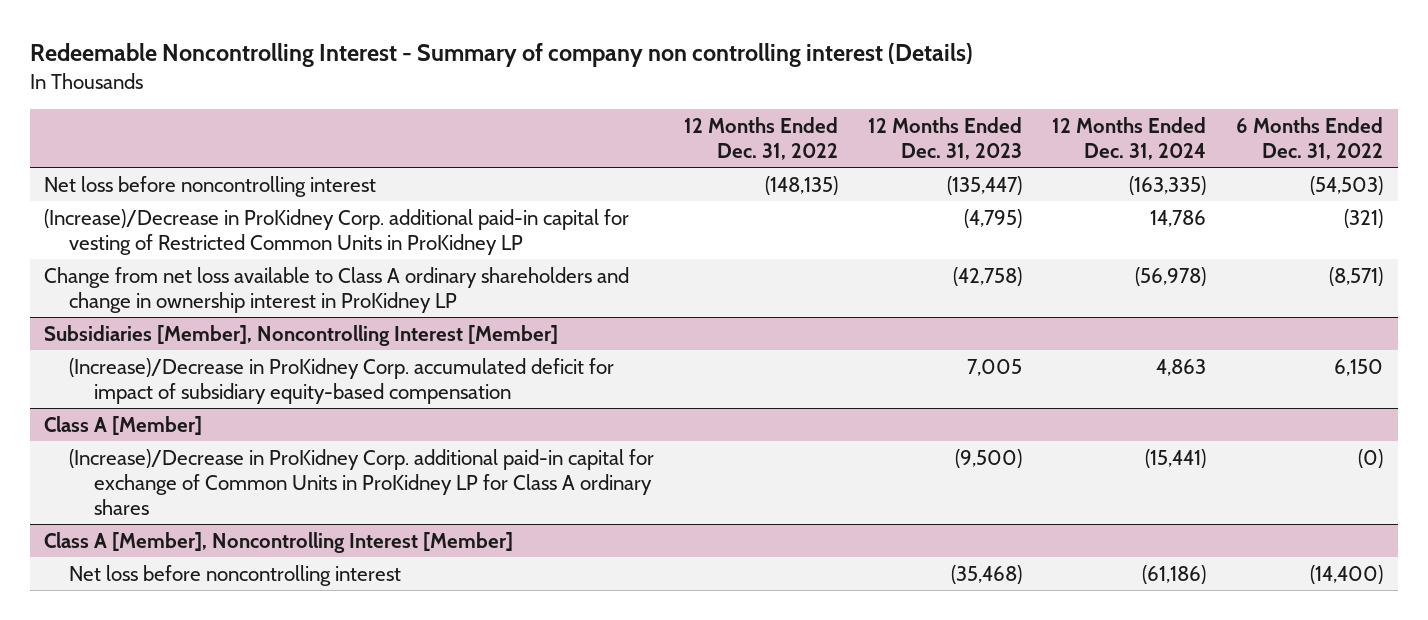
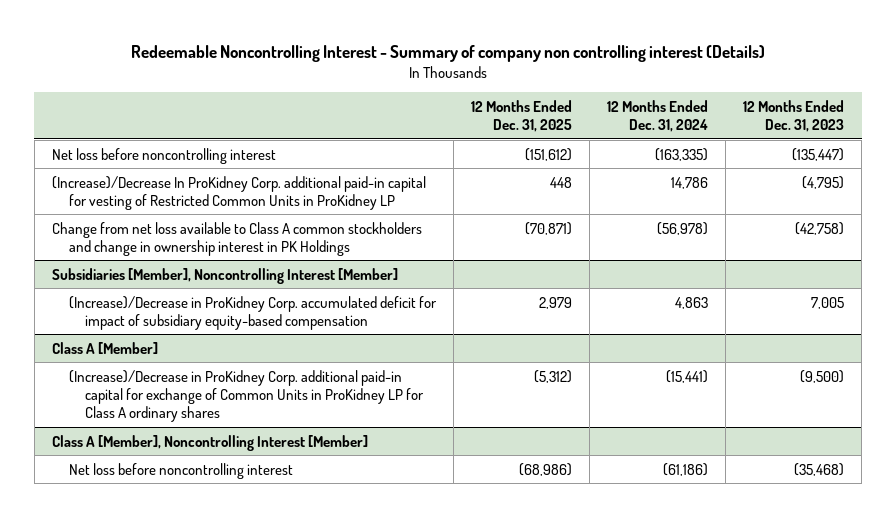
- | 12 Months Ended Dec. 31, 2022 | 12 Months Ended Dec. 31, 2023 | 12 Months Ended Dec. 31, 2024 | 6 Months Ended Dec. 31, 2022
+ | 12 Months Ended Dec. 31, 2025 | 12 Months Ended Dec. 31, 2024 | 12 Months Ended Dec. 31, 2023
- (Increase)/Decrease in ProKidney Corp. additional paid-in capital for vesting of Restricted Common Units in ProKidney LP | | (4,795) | 14,786 | (321)
- Change from net loss available to Class A ordinary shareholders and change in ownership interest in ProKidney LP | | (42,758) | (56,978) | (8,571)
+ (Increase)/Decrease In ProKidney Corp. additional paid-in capital for vesting of Restricted Common Units in ProKidney LP | 448 | 14,786 | (4,795)
+ Change from net loss available to Class A common stockholders and change in ownership interest in PK Holdings | (70,871) | (56,978) | (42,758)

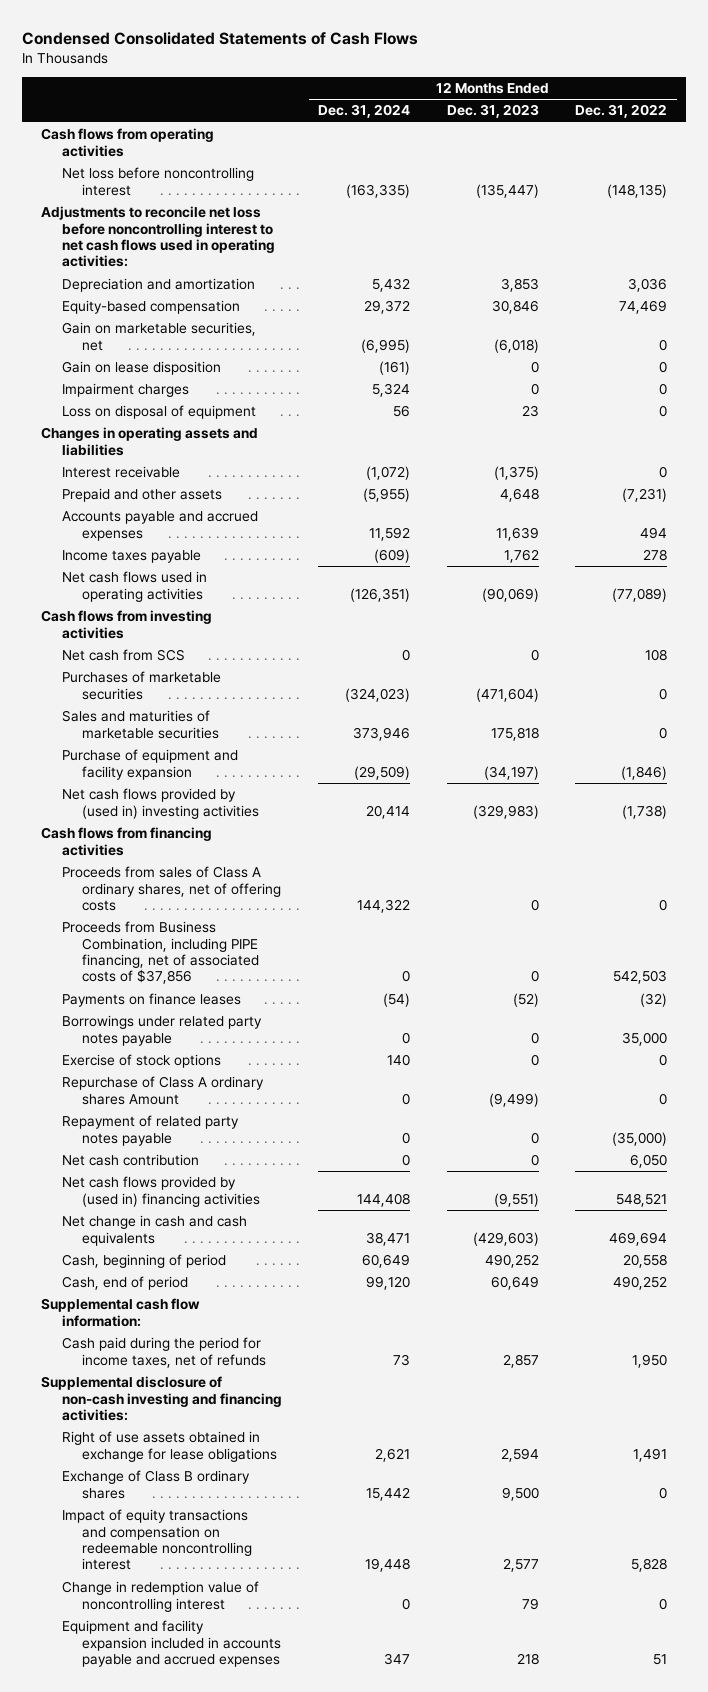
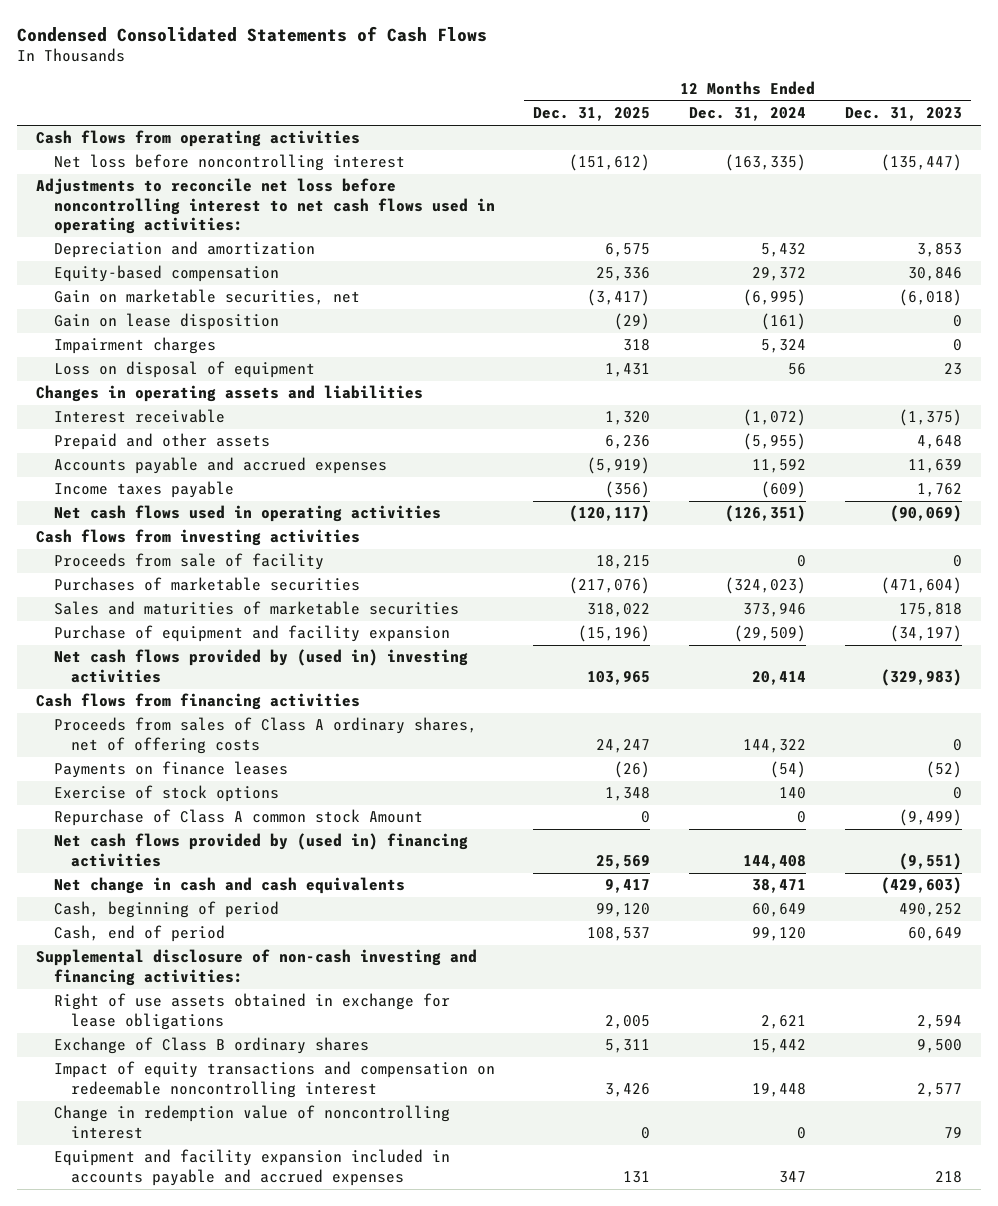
- | 12 Months Ended Dec. 31, 2024 | 12 Months Ended Dec. 31, 2023 | 12 Months Ended Dec. 31, 2022
+ | 12 Months Ended Dec. 31, 2025 | 12 Months Ended Dec. 31, 2024 | 12 Months Ended Dec. 31, 2023
- Net cash from SCS | 0 | 0 | 108
+ Proceeds from sale of facility | 18,215 | 0 | 0
- Proceeds from Business Combination, including PIPE financing, net of associated costs of $37,856 | 0 | 0 | 542,503
- Borrowings under related party notes payable | 0 | 0 | 35,000
- Repurchase of Class A ordinary shares Amount | 0 | (9,499) | 0
- Repayment of related party notes payable | 0 | 0 | (35,000)
- Net cash contribution | 0 | 0 | 6,050
+ Repurchase of Class A common stock Amount | 0 | 0 | (9,499)
- Supplemental cash flow information:
- Cash paid during the period for income taxes, net of refunds | 73 | 2,857 | 1,950

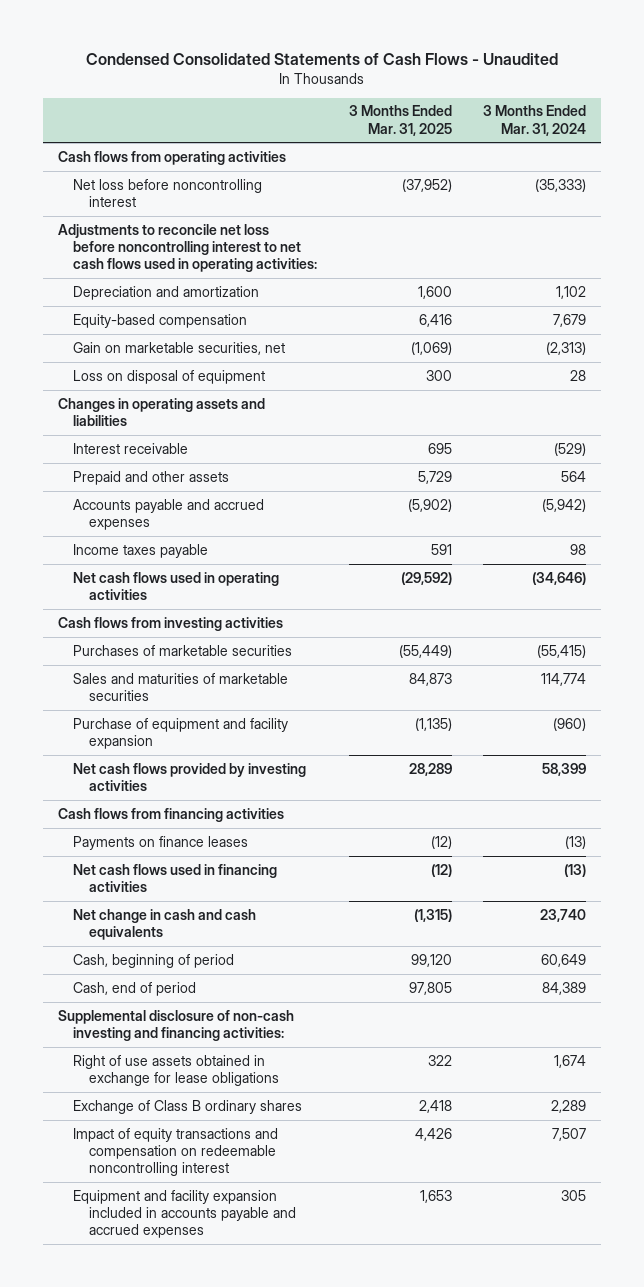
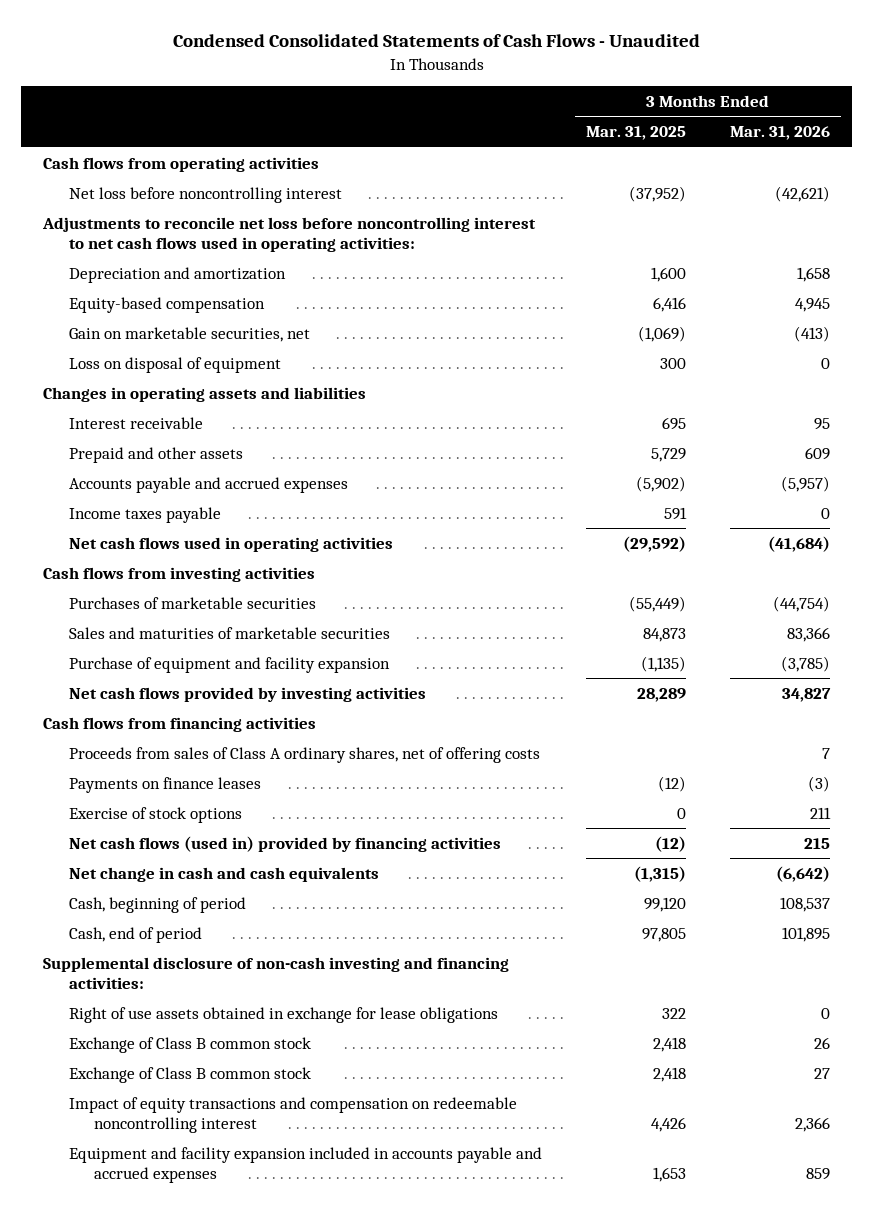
- | 3 Months Ended Mar. 31, 2025 | 3 Months Ended Mar. 31, 2024
+ | 3 Months Ended Mar. 31, 2025 | 3 Months Ended Mar. 31, 2026
+ Proceeds from sales of Class A ordinary shares, net of offering costs | | 7
- Net cash flows used in financing activities | (12) | (13)
+ Exercise of stock options | 0 | 211
+ Net cash flows (used in) provided by financing activities | (12) | 215
- Exchange of Class B ordinary shares | 2,418 | 2,289
+ Exchange of Class B common stock | 2,418 | 26
+ Exchange of Class B common stock | 2,418 | 27

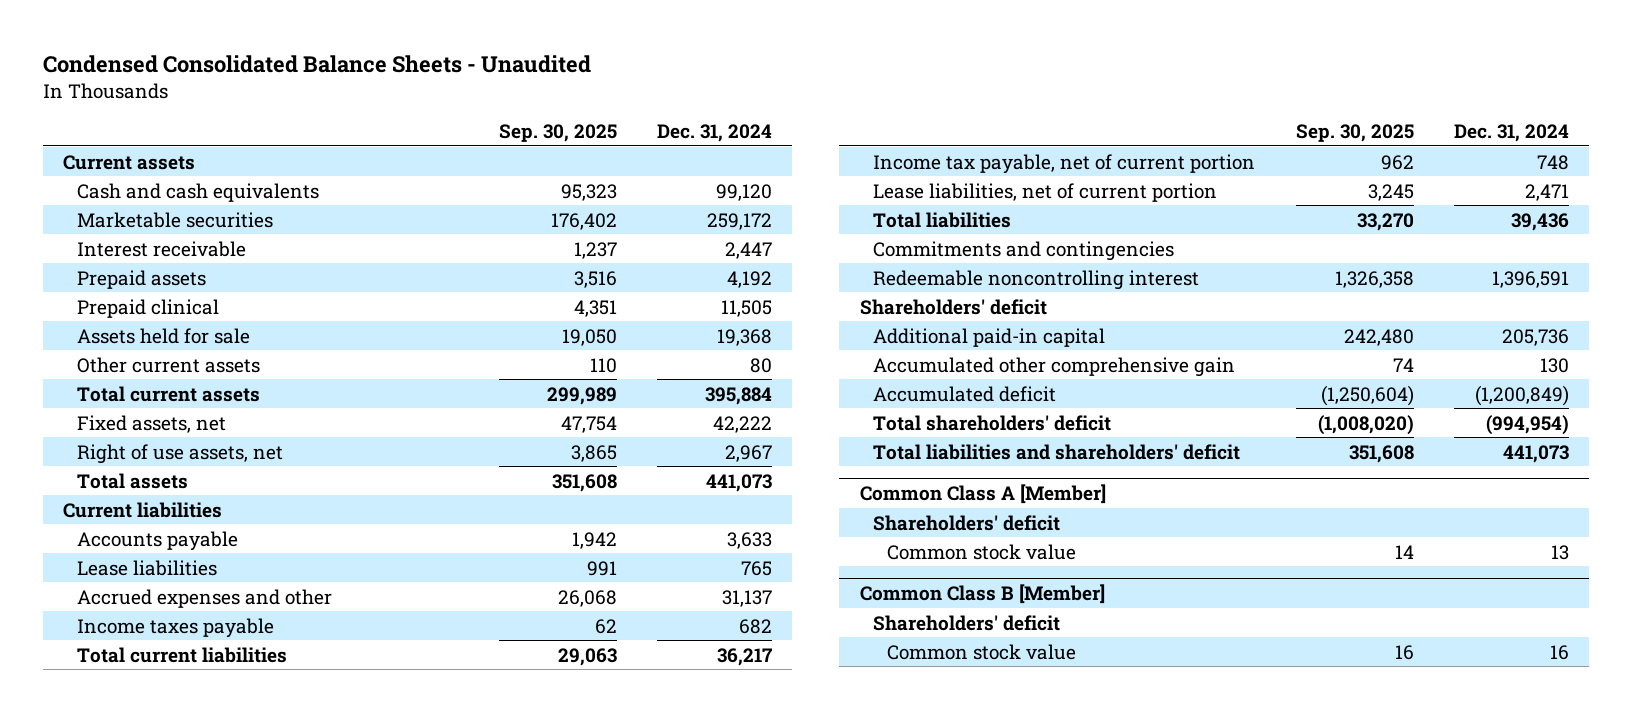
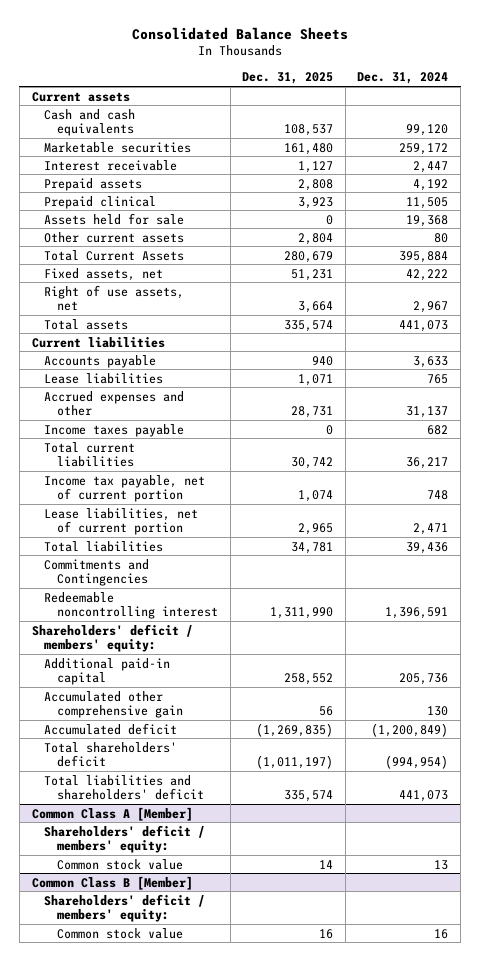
- Condensed Consolidated Balance Sheets - Unaudited
+ Consolidated Balance Sheets
- | Sep. 30, 2025 | Dec. 31, 2024
+ | Dec. 31, 2025 | Dec. 31, 2024
- Total current assets | 299,989 | 395,884
+ Total Current Assets | 280,679 | 395,884
- Commitments and contingencies
+ Commitments and Contingencies
- Shareholders' deficit
+ Shareholders' deficit / members' equity:
@ Common Class A [Member]
- Shareholders' deficit
+ Shareholders' deficit / members' equity:
@ Common Class B [Member]
- Shareholders' deficit
+ Shareholders' deficit / members' equity:

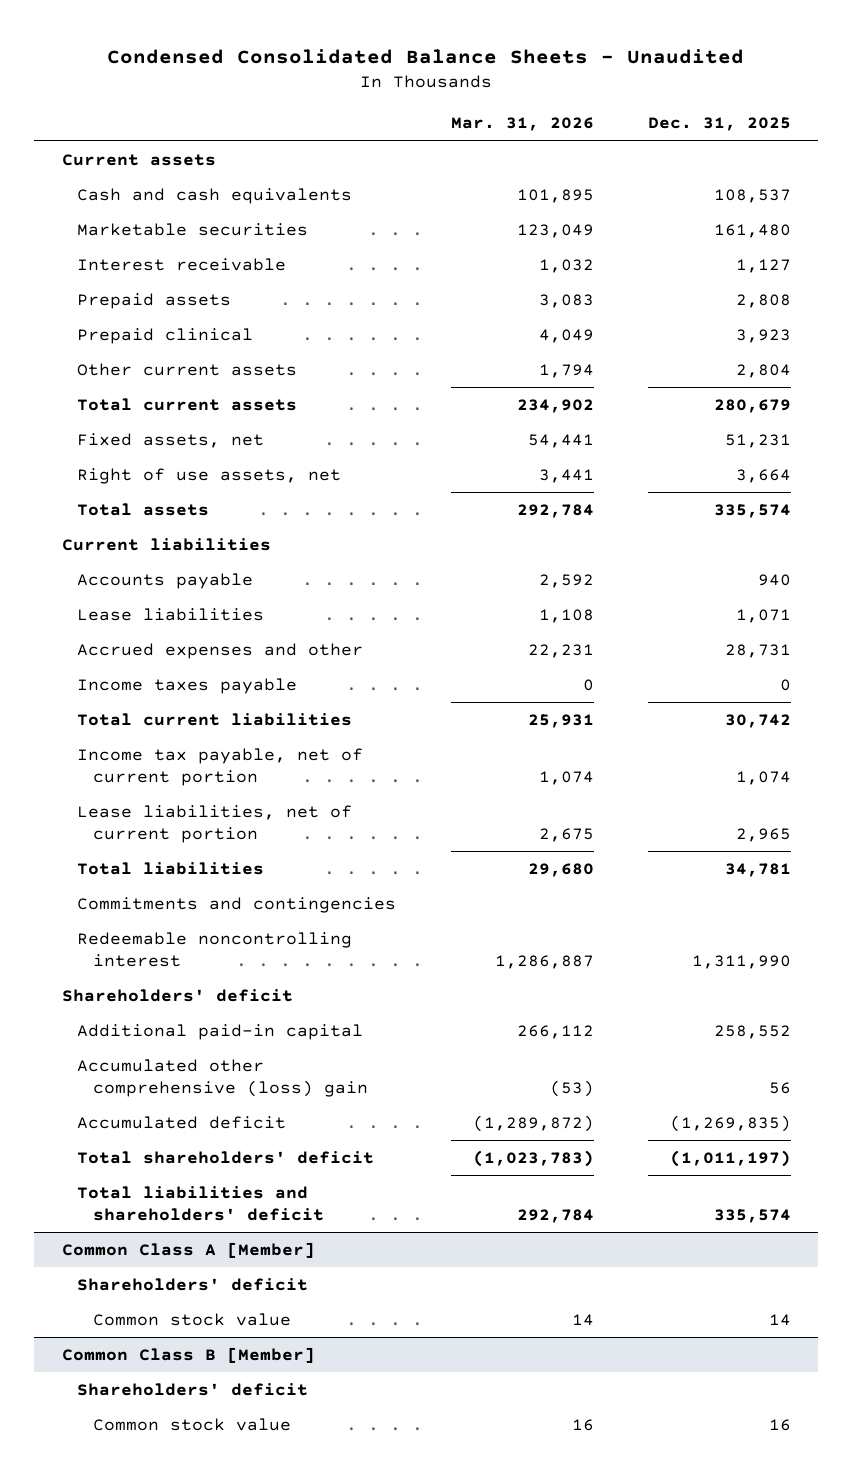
- Consolidated Balance Sheets
+ Condensed Consolidated Balance Sheets - Unaudited
- | Dec. 31, 2025 | Dec. 31, 2024
+ | Mar. 31, 2026 | Dec. 31, 2025
- Assets held for sale | 0 | 19,368
- Total Current Assets | 280,679 | 395,884
+ Total current assets | 234,902 | 280,679
- Commitments and Contingencies
+ Commitments and contingencies
- Shareholders' deficit / members' equity:
+ Shareholders' deficit
- Accumulated other comprehensive gain | 56 | 130
+ Accumulated other comprehensive (loss) gain | (53) | 56
@ Common Class A [Member]
- Shareholders' deficit / members' equity:
+ Shareholders' deficit
@ Common Class B [Member]
- Shareholders' deficit / members' equity:
+ Shareholders' deficit

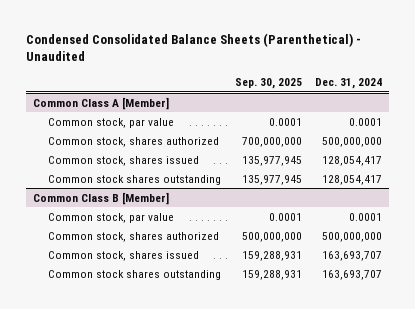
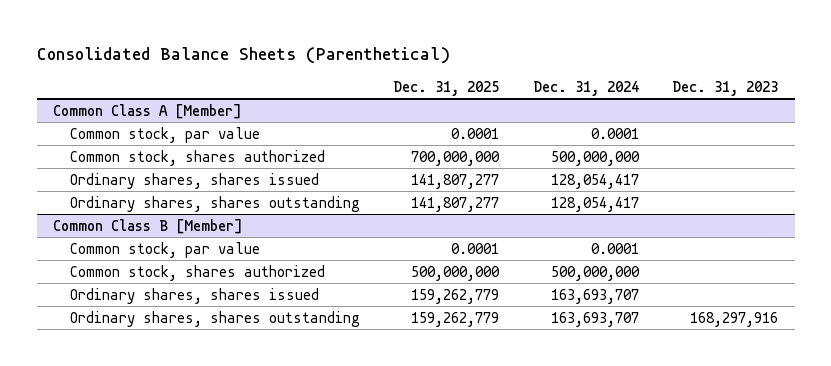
- Condensed Consolidated Balance Sheets (Parenthetical) - Unaudited
+ Consolidated Balance Sheets (Parenthetical)
- | Sep. 30, 2025 | Dec. 31, 2024
+ | Dec. 31, 2025 | Dec. 31, 2024 | Dec. 31, 2023
@ Common Class A [Member]
- Common stock, shares issued | 135,977,945 | 128,054,417
- Common stock shares outstanding | 135,977,945 | 128,054,417
+ Ordinary shares, shares issued | 141,807,277 | 128,054,417 |
+ Ordinary shares, shares outstanding | 141,807,277 | 128,054,417 |
@ Common Class B [Member]
- Common stock, shares issued | 159,288,931 | 163,693,707
- Common stock shares outstanding | 159,288,931 | 163,693,707
+ Ordinary shares, shares issued | 159,262,779 | 163,693,707 |
+ Ordinary shares, shares outstanding | 159,262,779 | 163,693,707 | 168,297,916

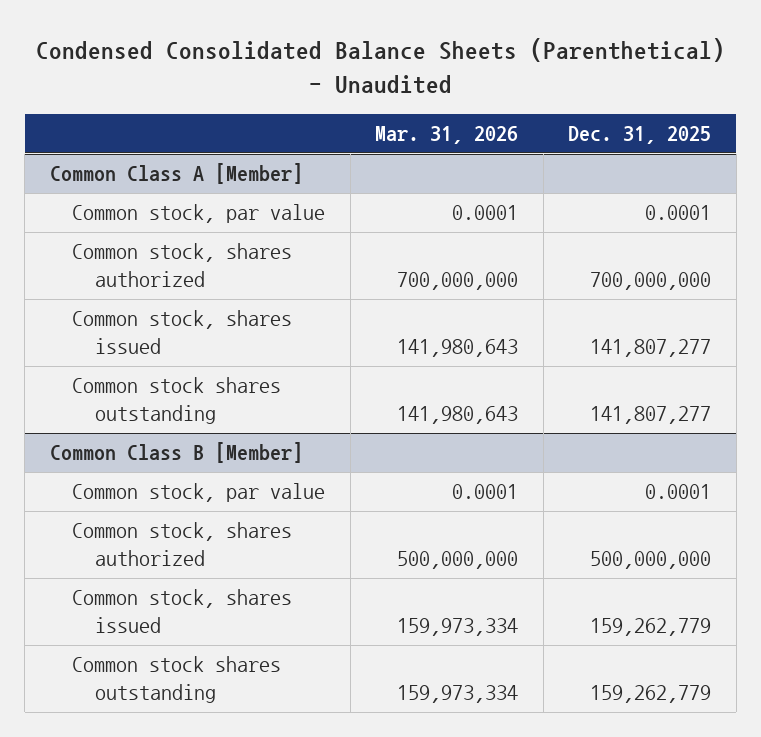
- Consolidated Balance Sheets (Parenthetical)
+ Condensed Consolidated Balance Sheets (Parenthetical) - Unaudited
- | Dec. 31, 2025 | Dec. 31, 2024 | Dec. 31, 2023
+ | Mar. 31, 2026 | Dec. 31, 2025
@ Common Class A [Member]
- Ordinary shares, shares issued | 141,807,277 | 128,054,417 |
- Ordinary shares, shares outstanding | 141,807,277 | 128,054,417 |
+ Common stock, shares issued | 141,980,643 | 141,807,277
+ Common stock shares outstanding | 141,980,643 | 141,807,277
@ Common Class B [Member]
- Ordinary shares, shares issued | 159,262,779 | 163,693,707 |
- Ordinary shares, shares outstanding | 159,262,779 | 163,693,707 | 168,297,916
+ Common stock, shares issued | 159,973,334 | 159,262,779
+ Common stock shares outstanding | 159,973,334 | 159,262,779

